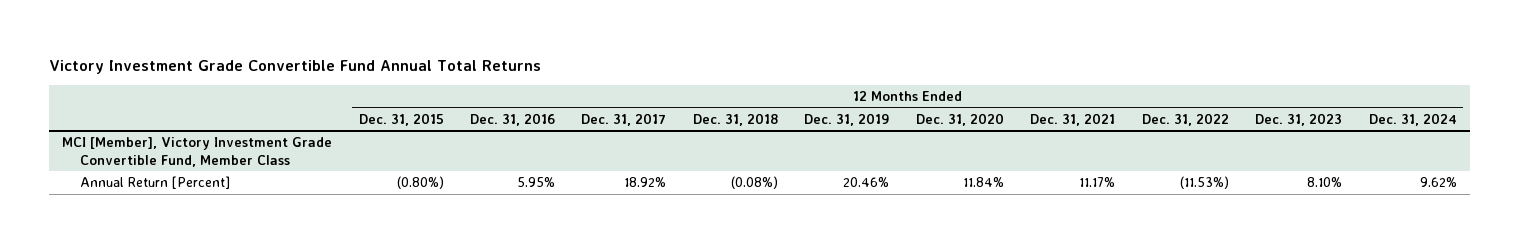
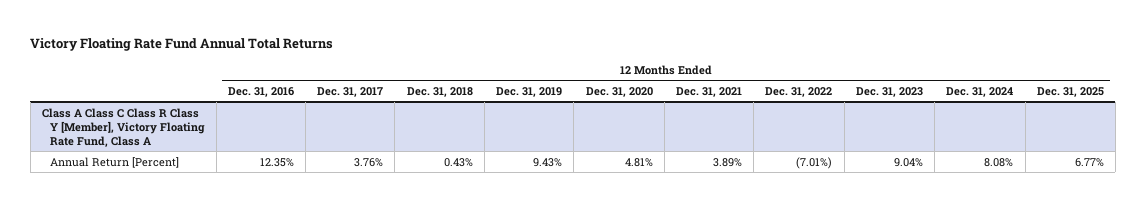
- Victory Investment Grade Convertible Fund Annual Total Returns
+ Victory Floating Rate Fund Annual Total Returns
- | 12 Months Ended Dec. 31, 2015 | 12 Months Ended Dec. 31, 2016 | 12 Months Ended Dec. 31, 2017 | 12 Months Ended Dec. 31, 2018 | 12 Months Ended Dec. 31, 2019 | 12 Months Ended Dec. 31, 2020 | 12 Months Ended Dec. 31, 2021 | 12 Months Ended Dec. 31, 2022 | 12 Months Ended Dec. 31, 2023 | 12 Months Ended Dec. 31, 2024
+ | 12 Months Ended Dec. 31, 2016 | 12 Months Ended Dec. 31, 2017 | 12 Months Ended Dec. 31, 2018 | 12 Months Ended Dec. 31, 2019 | 12 Months Ended Dec. 31, 2020 | 12 Months Ended Dec. 31, 2021 | 12 Months Ended Dec. 31, 2022 | 12 Months Ended Dec. 31, 2023 | 12 Months Ended Dec. 31, 2024 | 12 Months Ended Dec. 31, 2025
- MCI [Member], Victory Investment Grade Convertible Fund, Member Class
- Annual Return [Percent] | (0.80%) | 5.95% | 18.92% | (0.08%) | 20.46% | 11.84% | 11.17% | (11.53%) | 8.10% | 9.62%
+ Class A Class C Class R Class Y [Member], Victory Floating Rate Fund, Class A
+ Annual Return [Percent] | 12.35% | 3.76% | 0.43% | 9.43% | 4.81% | 3.89% | (7.01%) | 9.04% | 8.08% | 6.77%

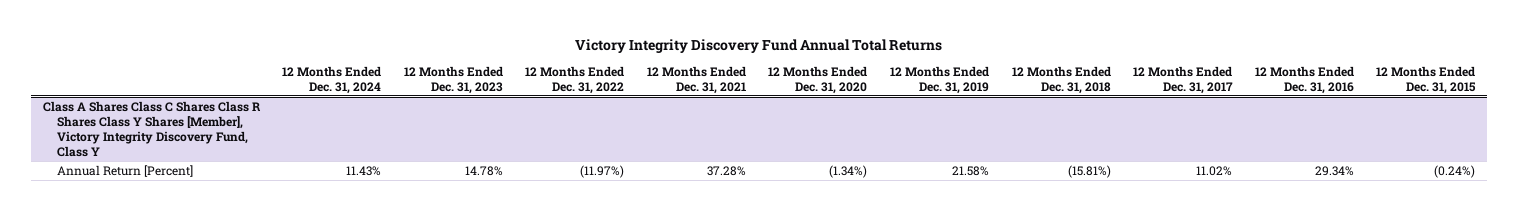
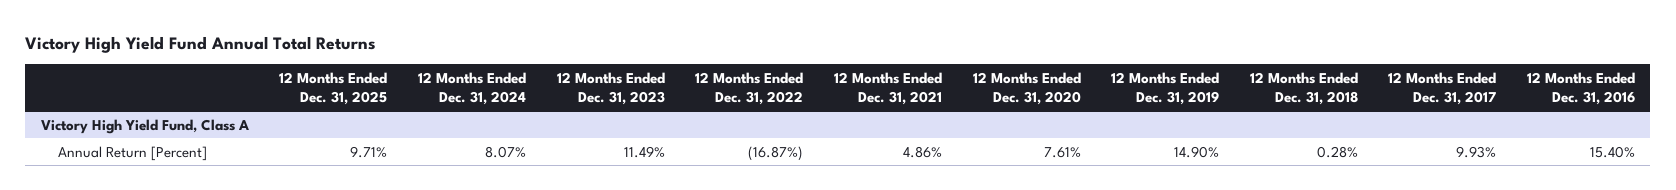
- Victory Integrity Discovery Fund Annual Total Returns
+ Victory High Yield Fund Annual Total Returns
- | 12 Months Ended Dec. 31, 2024 | 12 Months Ended Dec. 31, 2023 | 12 Months Ended Dec. 31, 2022 | 12 Months Ended Dec. 31, 2021 | 12 Months Ended Dec. 31, 2020 | 12 Months Ended Dec. 31, 2019 | 12 Months Ended Dec. 31, 2018 | 12 Months Ended Dec. 31, 2017 | 12 Months Ended Dec. 31, 2016 | 12 Months Ended Dec. 31, 2015
+ | 12 Months Ended Dec. 31, 2025 | 12 Months Ended Dec. 31, 2024 | 12 Months Ended Dec. 31, 2023 | 12 Months Ended Dec. 31, 2022 | 12 Months Ended Dec. 31, 2021 | 12 Months Ended Dec. 31, 2020 | 12 Months Ended Dec. 31, 2019 | 12 Months Ended Dec. 31, 2018 | 12 Months Ended Dec. 31, 2017 | 12 Months Ended Dec. 31, 2016
- Class A Shares Class C Shares Class R Shares Class Y Shares [Member], Victory Integrity Discovery Fund, Class Y
- Annual Return [Percent] | 11.43% | 14.78% | (11.97%) | 37.28% | (1.34%) | 21.58% | (15.81%) | 11.02% | 29.34% | (0.24%)
+ Victory High Yield Fund, Class A
+ Annual Return [Percent] | 9.71% | 8.07% | 11.49% | (16.87%) | 4.86% | 7.61% | 14.90% | 0.28% | 9.93% | 15.40%

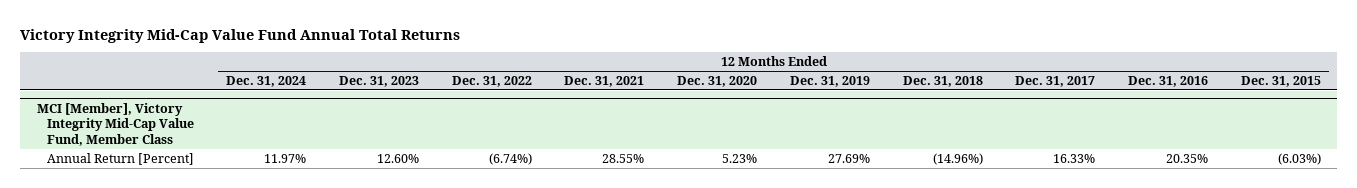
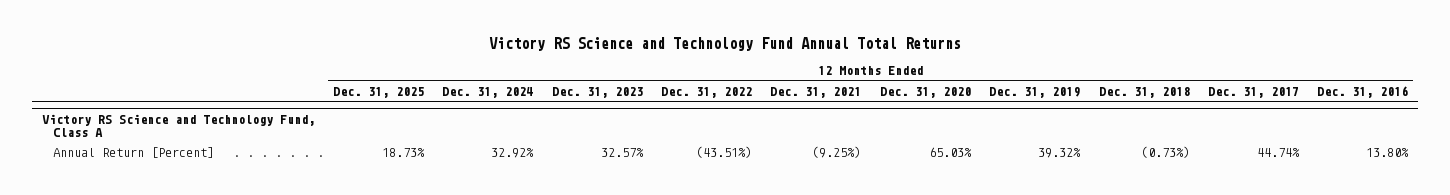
- Victory Integrity Mid-Cap Value Fund Annual Total Returns
+ Victory RS Science and Technology Fund Annual Total Returns
- | 12 Months Ended Dec. 31, 2024 | 12 Months Ended Dec. 31, 2023 | 12 Months Ended Dec. 31, 2022 | 12 Months Ended Dec. 31, 2021 | 12 Months Ended Dec. 31, 2020 | 12 Months Ended Dec. 31, 2019 | 12 Months Ended Dec. 31, 2018 | 12 Months Ended Dec. 31, 2017 | 12 Months Ended Dec. 31, 2016 | 12 Months Ended Dec. 31, 2015
+ | 12 Months Ended Dec. 31, 2025 | 12 Months Ended Dec. 31, 2024 | 12 Months Ended Dec. 31, 2023 | 12 Months Ended Dec. 31, 2022 | 12 Months Ended Dec. 31, 2021 | 12 Months Ended Dec. 31, 2020 | 12 Months Ended Dec. 31, 2019 | 12 Months Ended Dec. 31, 2018 | 12 Months Ended Dec. 31, 2017 | 12 Months Ended Dec. 31, 2016
- MCI [Member], Victory Integrity Mid-Cap Value Fund, Member Class
- Annual Return [Percent] | 11.97% | 12.60% | (6.74%) | 28.55% | 5.23% | 27.69% | (14.96%) | 16.33% | 20.35% | (6.03%)
+ Victory RS Science and Technology Fund, Class A
+ Annual Return [Percent] | 18.73% | 32.92% | 32.57% | (43.51%) | (9.25%) | 65.03% | 39.32% | (0.73%) | 44.74% | 13.80%

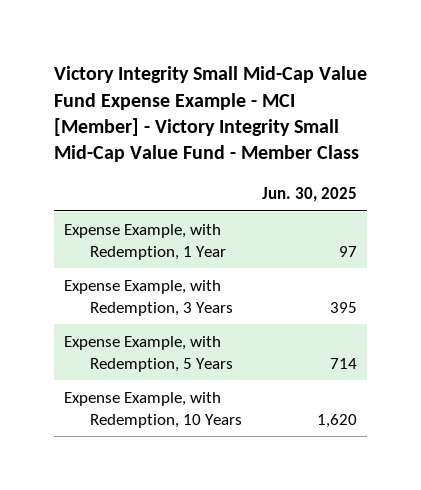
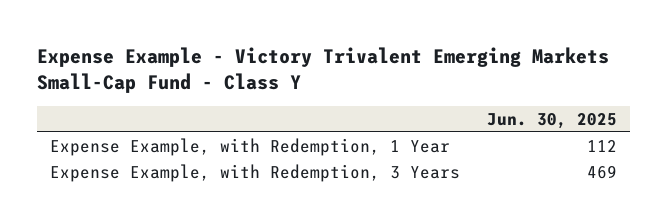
- Victory Integrity Small Mid-Cap Value Fund Expense Example - MCI [Member] - Victory Integrity Small Mid-Cap Value Fund - Member Class
+ Expense Example - Victory Trivalent Emerging Markets Small-Cap Fund - Class Y
- Expense Example, with Redemption, 1 Year | 97
- Expense Example, with Redemption, 3 Years | 395
- Expense Example, with Redemption, 5 Years | 714
- Expense Example, with Redemption, 10 Years | 1,620
+ Expense Example, with Redemption, 1 Year | 112
+ Expense Example, with Redemption, 3 Years | 469

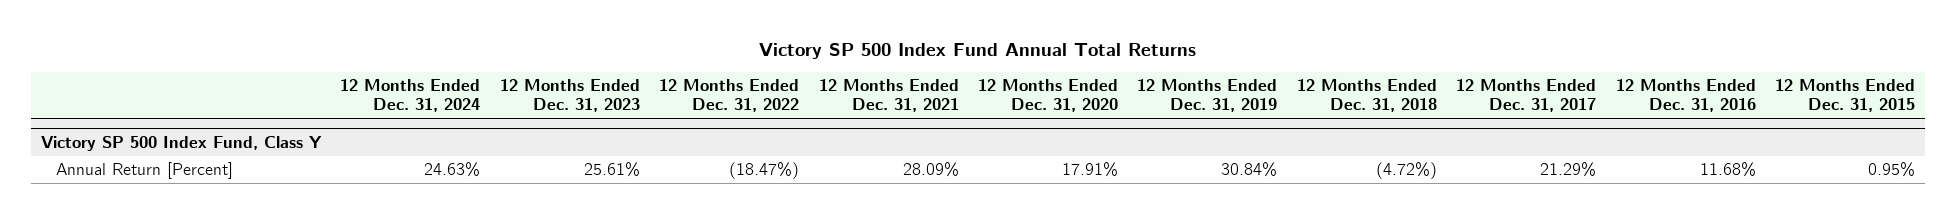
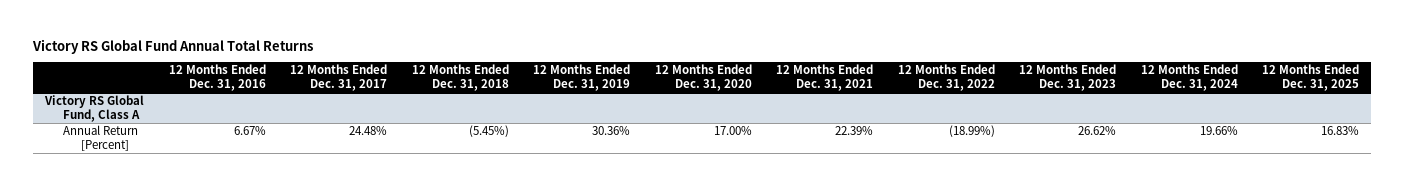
- Victory SP 500 Index Fund Annual Total Returns
+ Victory RS Global Fund Annual Total Returns
- | 12 Months Ended Dec. 31, 2024 | 12 Months Ended Dec. 31, 2023 | 12 Months Ended Dec. 31, 2022 | 12 Months Ended Dec. 31, 2021 | 12 Months Ended Dec. 31, 2020 | 12 Months Ended Dec. 31, 2019 | 12 Months Ended Dec. 31, 2018 | 12 Months Ended Dec. 31, 2017 | 12 Months Ended Dec. 31, 2016 | 12 Months Ended Dec. 31, 2015
+ | 12 Months Ended Dec. 31, 2016 | 12 Months Ended Dec. 31, 2017 | 12 Months Ended Dec. 31, 2018 | 12 Months Ended Dec. 31, 2019 | 12 Months Ended Dec. 31, 2020 | 12 Months Ended Dec. 31, 2021 | 12 Months Ended Dec. 31, 2022 | 12 Months Ended Dec. 31, 2023 | 12 Months Ended Dec. 31, 2024 | 12 Months Ended Dec. 31, 2025
- Victory SP 500 Index Fund, Class Y
- Annual Return [Percent] | 24.63% | 25.61% | (18.47%) | 28.09% | 17.91% | 30.84% | (4.72%) | 21.29% | 11.68% | 0.95%
+ Victory RS Global Fund, Class A
+ Annual Return [Percent] | 6.67% | 24.48% | (5.45%) | 30.36% | 17.00% | 22.39% | (18.99%) | 26.62% | 19.66% | 16.83%

